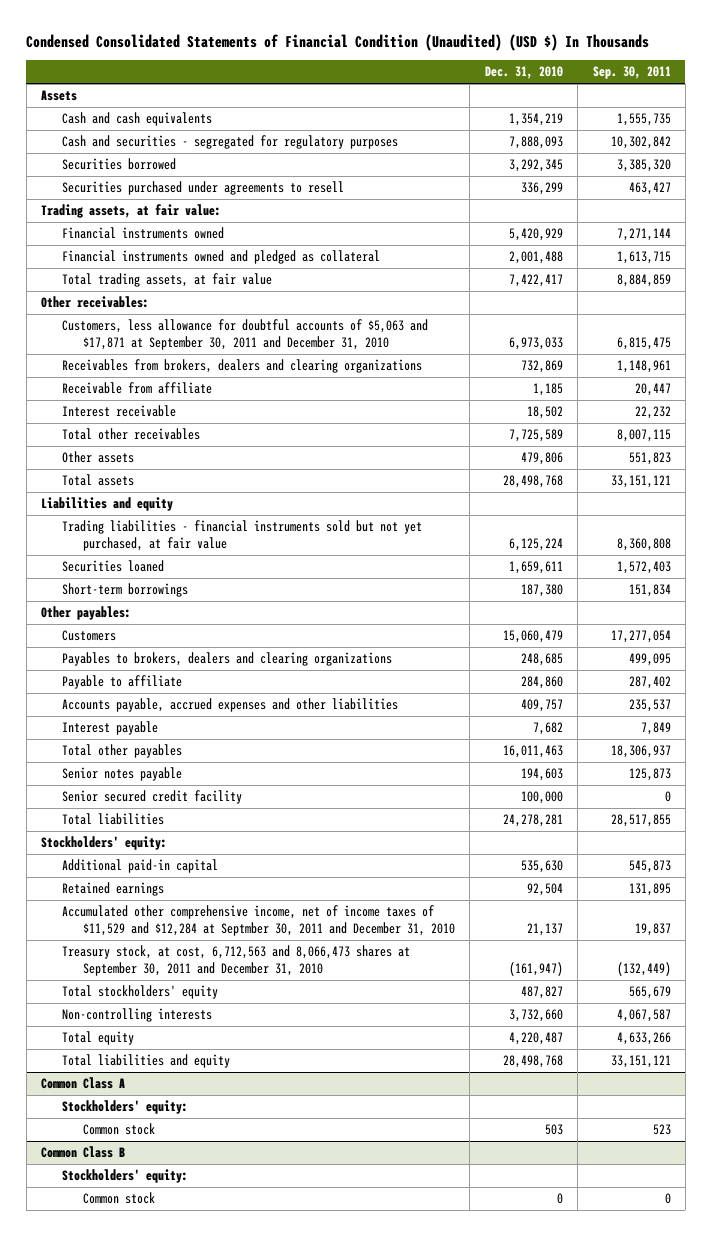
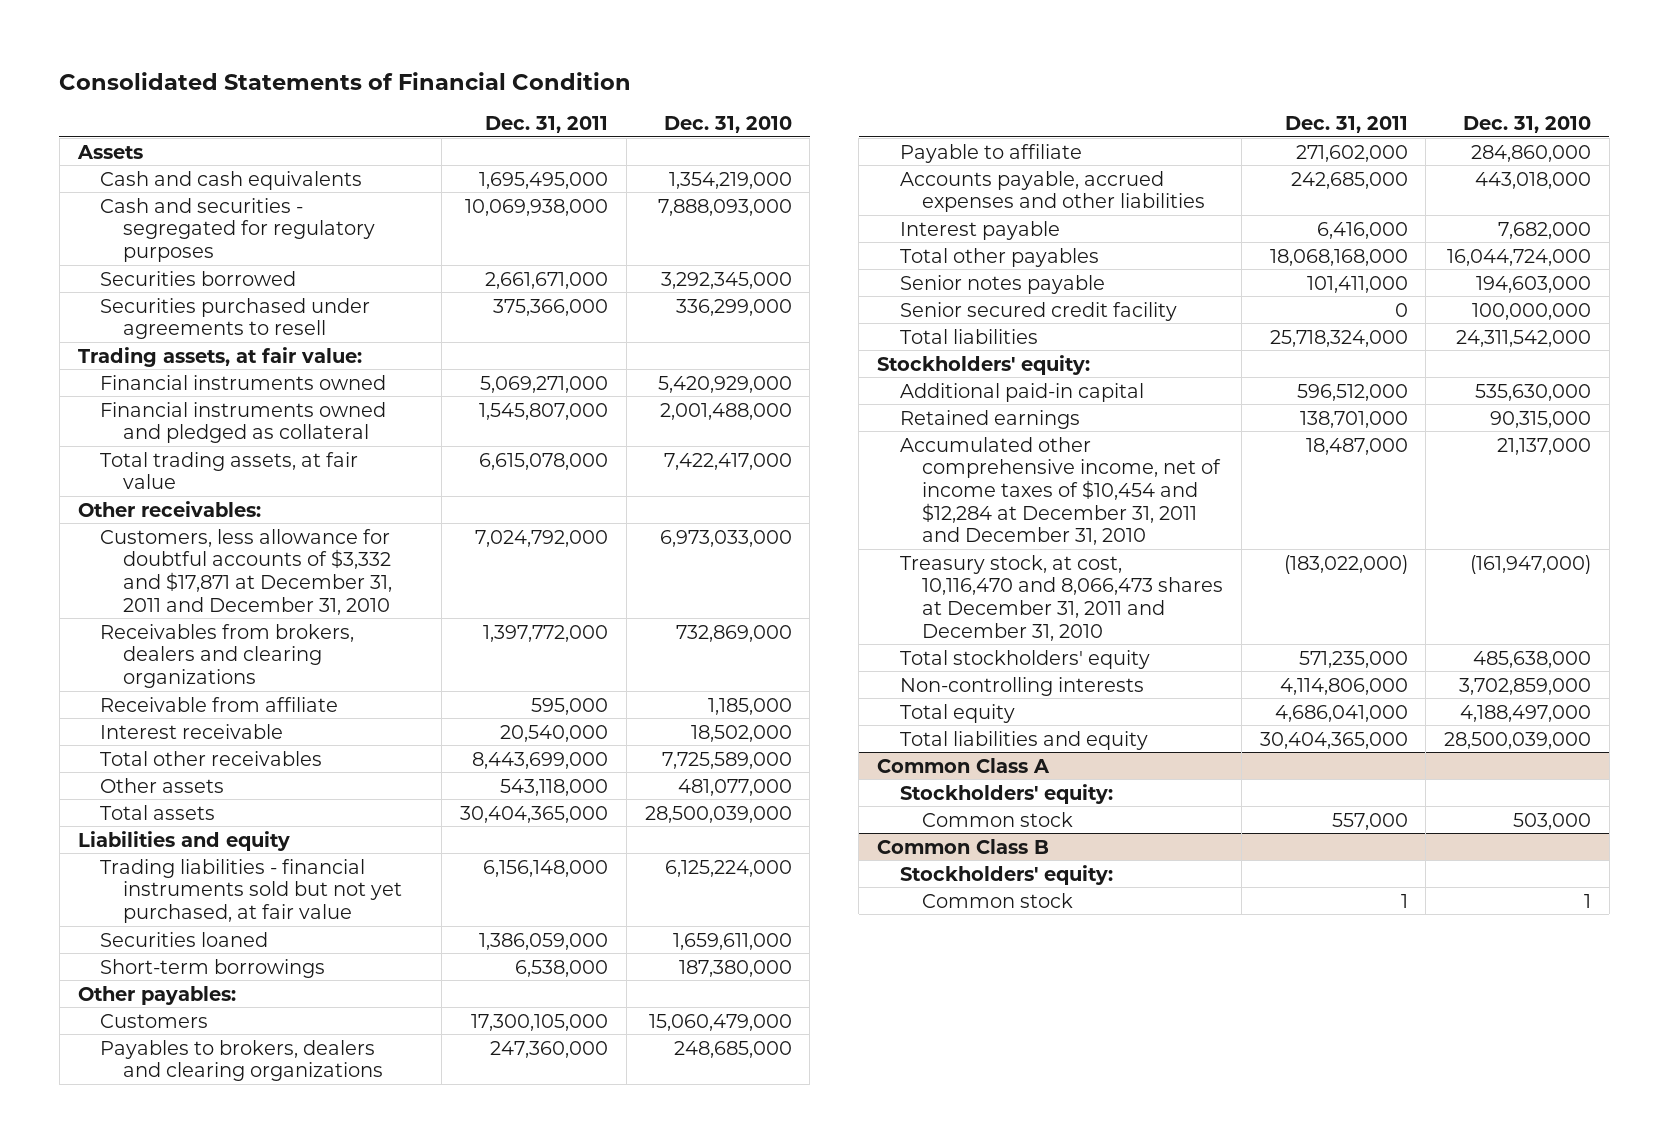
- Condensed Consolidated Statements of Financial Condition (Unaudited) (USD $) In Thousands
+ Consolidated Statements of Financial Condition
- | Dec. 31, 2010 | Sep. 30, 2011
+ | Dec. 31, 2011 | Dec. 31, 2010
- Cash and cash equivalents | 1,354,219 | 1,555,735
- Cash and securities - segregated for regulatory purposes | 7,888,093 | 10,302,842
- Securities borrowed | 3,292,345 | 3,385,320
- Securities purchased under agreements to resell | 336,299 | 463,427
+ Cash and cash equivalents | 1,695,495,000 | 1,354,219,000
+ Cash and securities - segregated for regulatory purposes | 10,069,938,000 | 7,888,093,000
+ Securities borrowed | 2,661,671,000 | 3,292,345,000
+ Securities purchased under agreements to resell | 375,366,000 | 336,299,000
- Financial instruments owned | 5,420,929 | 7,271,144
- Financial instruments owned and pledged as collateral | 2,001,488 | 1,613,715
- Total trading assets, at fair value | 7,422,417 | 8,884,859
+ Financial instruments owned | 5,069,271,000 | 5,420,929,000
+ Financial instruments owned and pledged as collateral | 1,545,807,000 | 2,001,488,000
+ Total trading assets, at fair value | 6,615,078,000 | 7,422,417,000
- Customers, less allowance for doubtful accounts of $5,063 and $17,871 at September 30, 2011 and December 31, 2010 | 6,973,033 | 6,815,475
- Receivables from brokers, dealers and clearing organizations | 732,869 | 1,148,961
- Receivable from affiliate | 1,185 | 20,447
- Interest receivable | 18,502 | 22,232
- Total other receivables | 7,725,589 | 8,007,115
- Other assets | 479,806 | 551,823
- Total assets | 28,498,768 | 33,151,121
+ Customers, less allowance for doubtful accounts of $3,332 and $17,871 at December 31, 2011 and December 31, 2010 | 7,024,792,000 | 6,973,033,000
+ Receivables from brokers, dealers and clearing organizations | 1,397,772,000 | 732,869,000
+ Receivable from affiliate | 595,000 | 1,185,000
+ Interest receivable | 20,540,000 | 18,502,000
+ Total other receivables | 8,443,699,000 | 7,725,589,000
+ Other assets | 543,118,000 | 481,077,000
+ Total assets | 30,404,365,000 | 28,500,039,000
- Trading liabilities - financial instruments sold but not yet purchased, at fair value | 6,125,224 | 8,360,808
- Securities loaned | 1,659,611 | 1,572,403
- Short-term borrowings | 187,380 | 151,834
+ Trading liabilities - financial instruments sold but not yet purchased, at fair value | 6,156,148,000 | 6,125,224,000
+ Securities loaned | 1,386,059,000 | 1,659,611,000
+ Short-term borrowings | 6,538,000 | 187,380,000
- Customers | 15,060,479 | 17,277,054
- Payables to brokers, dealers and clearing organizations | 248,685 | 499,095
- Payable to affiliate | 284,860 | 287,402
- Accounts payable, accrued expenses and other liabilities | 409,757 | 235,537
- Interest payable | 7,682 | 7,849
- Total other payables | 16,011,463 | 18,306,937
- Senior notes payable | 194,603 | 125,873
- Senior secured credit facility | 100,000 | 0
- Total liabilities | 24,278,281 | 28,517,855
+ Customers | 17,300,105,000 | 15,060,479,000
+ Payables to brokers, dealers and clearing organizations | 247,360,000 | 248,685,000
+ Payable to affiliate | 271,602,000 | 284,860,000
+ Accounts payable, accrued expenses and other liabilities | 242,685,000 | 443,018,000
+ Interest payable | 6,416,000 | 7,682,000
+ Total other payables | 18,068,168,000 | 16,044,724,000
+ Senior notes payable | 101,411,000 | 194,603,000
+ Senior secured credit facility | 0 | 100,000,000
+ Total liabilities | 25,718,324,000 | 24,311,542,000
- Additional paid-in capital | 535,630 | 545,873
- Retained earnings | 92,504 | 131,895
- Accumulated other comprehensive income, net of income taxes of $11,529 and $12,284 at Septmber 30, 2011 and December 31, 2010 | 21,137 | 19,837
- Treasury stock, at cost, 6,712,563 and 8,066,473 shares at September 30, 2011 and December 31, 2010 | (161,947) | (132,449)
- Total stockholders' equity | 487,827 | 565,679
- Non-controlling interests | 3,732,660 | 4,067,587
- Total equity | 4,220,487 | 4,633,266
- Total liabilities and equity | 28,498,768 | 33,151,121
+ Additional paid-in capital | 596,512,000 | 535,630,000
+ Retained earnings | 138,701,000 | 90,315,000
+ Accumulated other comprehensive income, net of income taxes of $10,454 and $12,284 at December 31, 2011 and December 31, 2010 | 18,487,000 | 21,137,000
+ Treasury stock, at cost, 10,116,470 and 8,066,473 shares at December 31, 2011 and December 31, 2010 | (183,022,000) | (161,947,000)
+ Total stockholders' equity | 571,235,000 | 485,638,000
+ Non-controlling interests | 4,114,806,000 | 3,702,859,000
+ Total equity | 4,686,041,000 | 4,188,497,000
+ Total liabilities and equity | 30,404,365,000 | 28,500,039,000
@ Common Class A
- Common stock | 503 | 523
+ Common stock | 557,000 | 503,000
@ Common Class B
- Common stock | 0 | 0
+ Common stock | 1 | 1

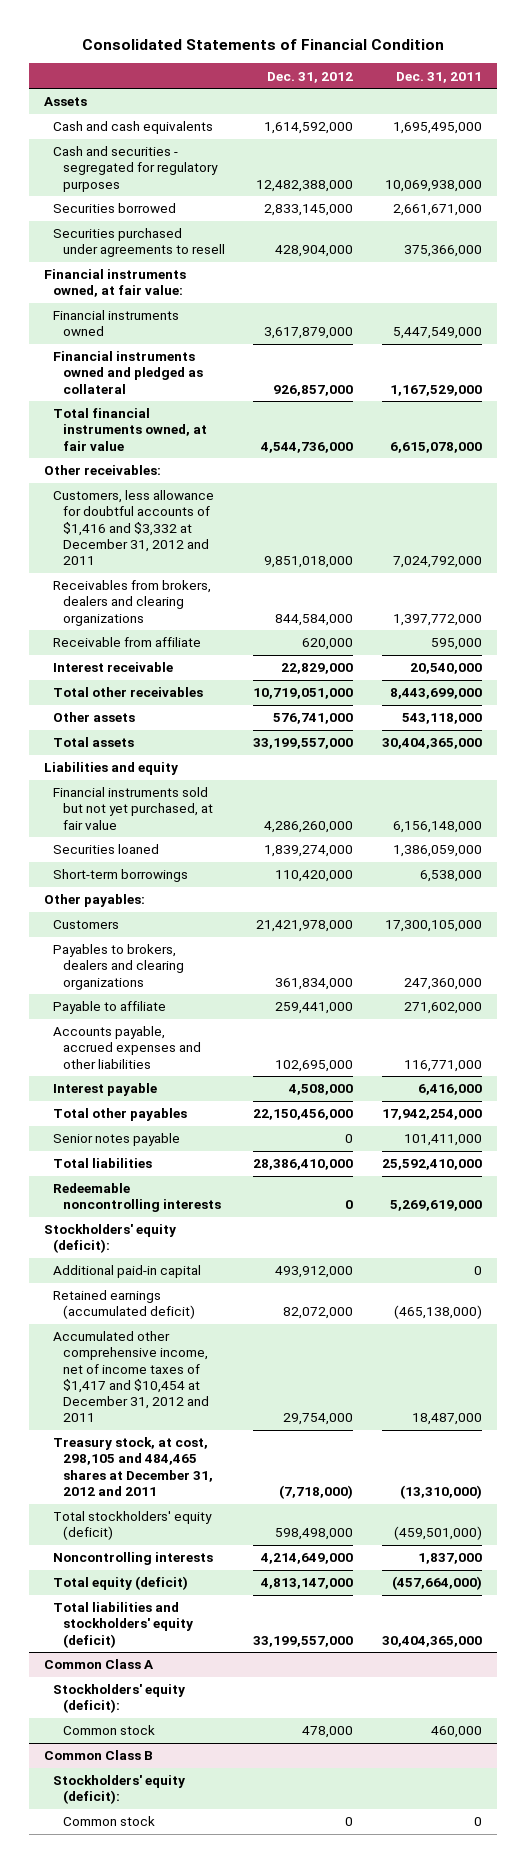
- | Dec. 31, 2011 | Dec. 31, 2010
+ | Dec. 31, 2012 | Dec. 31, 2011
- Trading assets, at fair value:
- Financial instruments owned | 5,069,271,000 | 5,420,929,000
- Financial instruments owned and pledged as collateral | 1,545,807,000 | 2,001,488,000
- Total trading assets, at fair value | 6,615,078,000 | 7,422,417,000
+ Financial instruments owned, at fair value:
+ Financial instruments owned | 3,617,879,000 | 5,447,549,000
+ Financial instruments owned and pledged as collateral | 926,857,000 | 1,167,529,000
+ Total financial instruments owned, at fair value | 4,544,736,000 | 6,615,078,000
- Customers, less allowance for doubtful accounts of $3,332 and $17,871 at December 31, 2011 and December 31, 2010 | 7,024,792,000 | 6,973,033,000
+ Customers, less allowance for doubtful accounts of $1,416 and $3,332 at December 31, 2012 and 2011 | 9,851,018,000 | 7,024,792,000
- Trading liabilities - financial instruments sold but not yet purchased, at fair value | 6,156,148,000 | 6,125,224,000
+ Financial instruments sold but not yet purchased, at fair value | 4,286,260,000 | 6,156,148,000
- Accounts payable, accrued expenses and other liabilities | 242,685,000 | 443,018,000
+ Accounts payable, accrued expenses and other liabilities | 102,695,000 | 116,771,000
- Total other payables | 18,068,168,000 | 16,044,724,000
+ Total other payables | 22,150,456,000 | 17,942,254,000
- Senior secured credit facility | 0 | 100,000,000
- Total liabilities | 25,718,324,000 | 24,311,542,000
- Stockholders' equity:
- Additional paid-in capital | 596,512,000 | 535,630,000
- Retained earnings | 138,701,000 | 90,315,000
- Accumulated other comprehensive income, net of income taxes of $10,454 and $12,284 at December 31, 2011 and December 31, 2010 | 18,487,000 | 21,137,000
- Treasury stock, at cost, 10,116,470 and 8,066,473 shares at December 31, 2011 and December 31, 2010 | (183,022,000) | (161,947,000)
- Total stockholders' equity | 571,235,000 | 485,638,000
- Non-controlling interests | 4,114,806,000 | 3,702,859,000
- Total equity | 4,686,041,000 | 4,188,497,000
- Total liabilities and equity | 30,404,365,000 | 28,500,039,000
+ Total liabilities | 28,386,410,000 | 25,592,410,000
+ Redeemable noncontrolling interests | 0 | 5,269,619,000
+ Stockholders' equity (deficit):
+ Additional paid-in capital | 493,912,000 | 0
+ Retained earnings (accumulated deficit) | 82,072,000 | (465,138,000)
+ Accumulated other comprehensive income, net of income taxes of $1,417 and $10,454 at December 31, 2012 and 2011 | 29,754,000 | 18,487,000
+ Treasury stock, at cost, 298,105 and 484,465 shares at December 31, 2012 and 2011 | (7,718,000) | (13,310,000)
+ Total stockholders' equity (deficit) | 598,498,000 | (459,501,000)
+ Noncontrolling interests | 4,214,649,000 | 1,837,000
+ Total equity (deficit) | 4,813,147,000 | (457,664,000)
+ Total liabilities and stockholders' equity (deficit) | 33,199,557,000 | 30,404,365,000
@ Common Class A
- Stockholders' equity:
- Common stock | 557,000 | 503,000
+ Stockholders' equity (deficit):
+ Common stock | 478,000 | 460,000
@ Common Class B
- Stockholders' equity:
- Common stock | 1 | 1
+ Stockholders' equity (deficit):
+ Common stock | 0 | 0

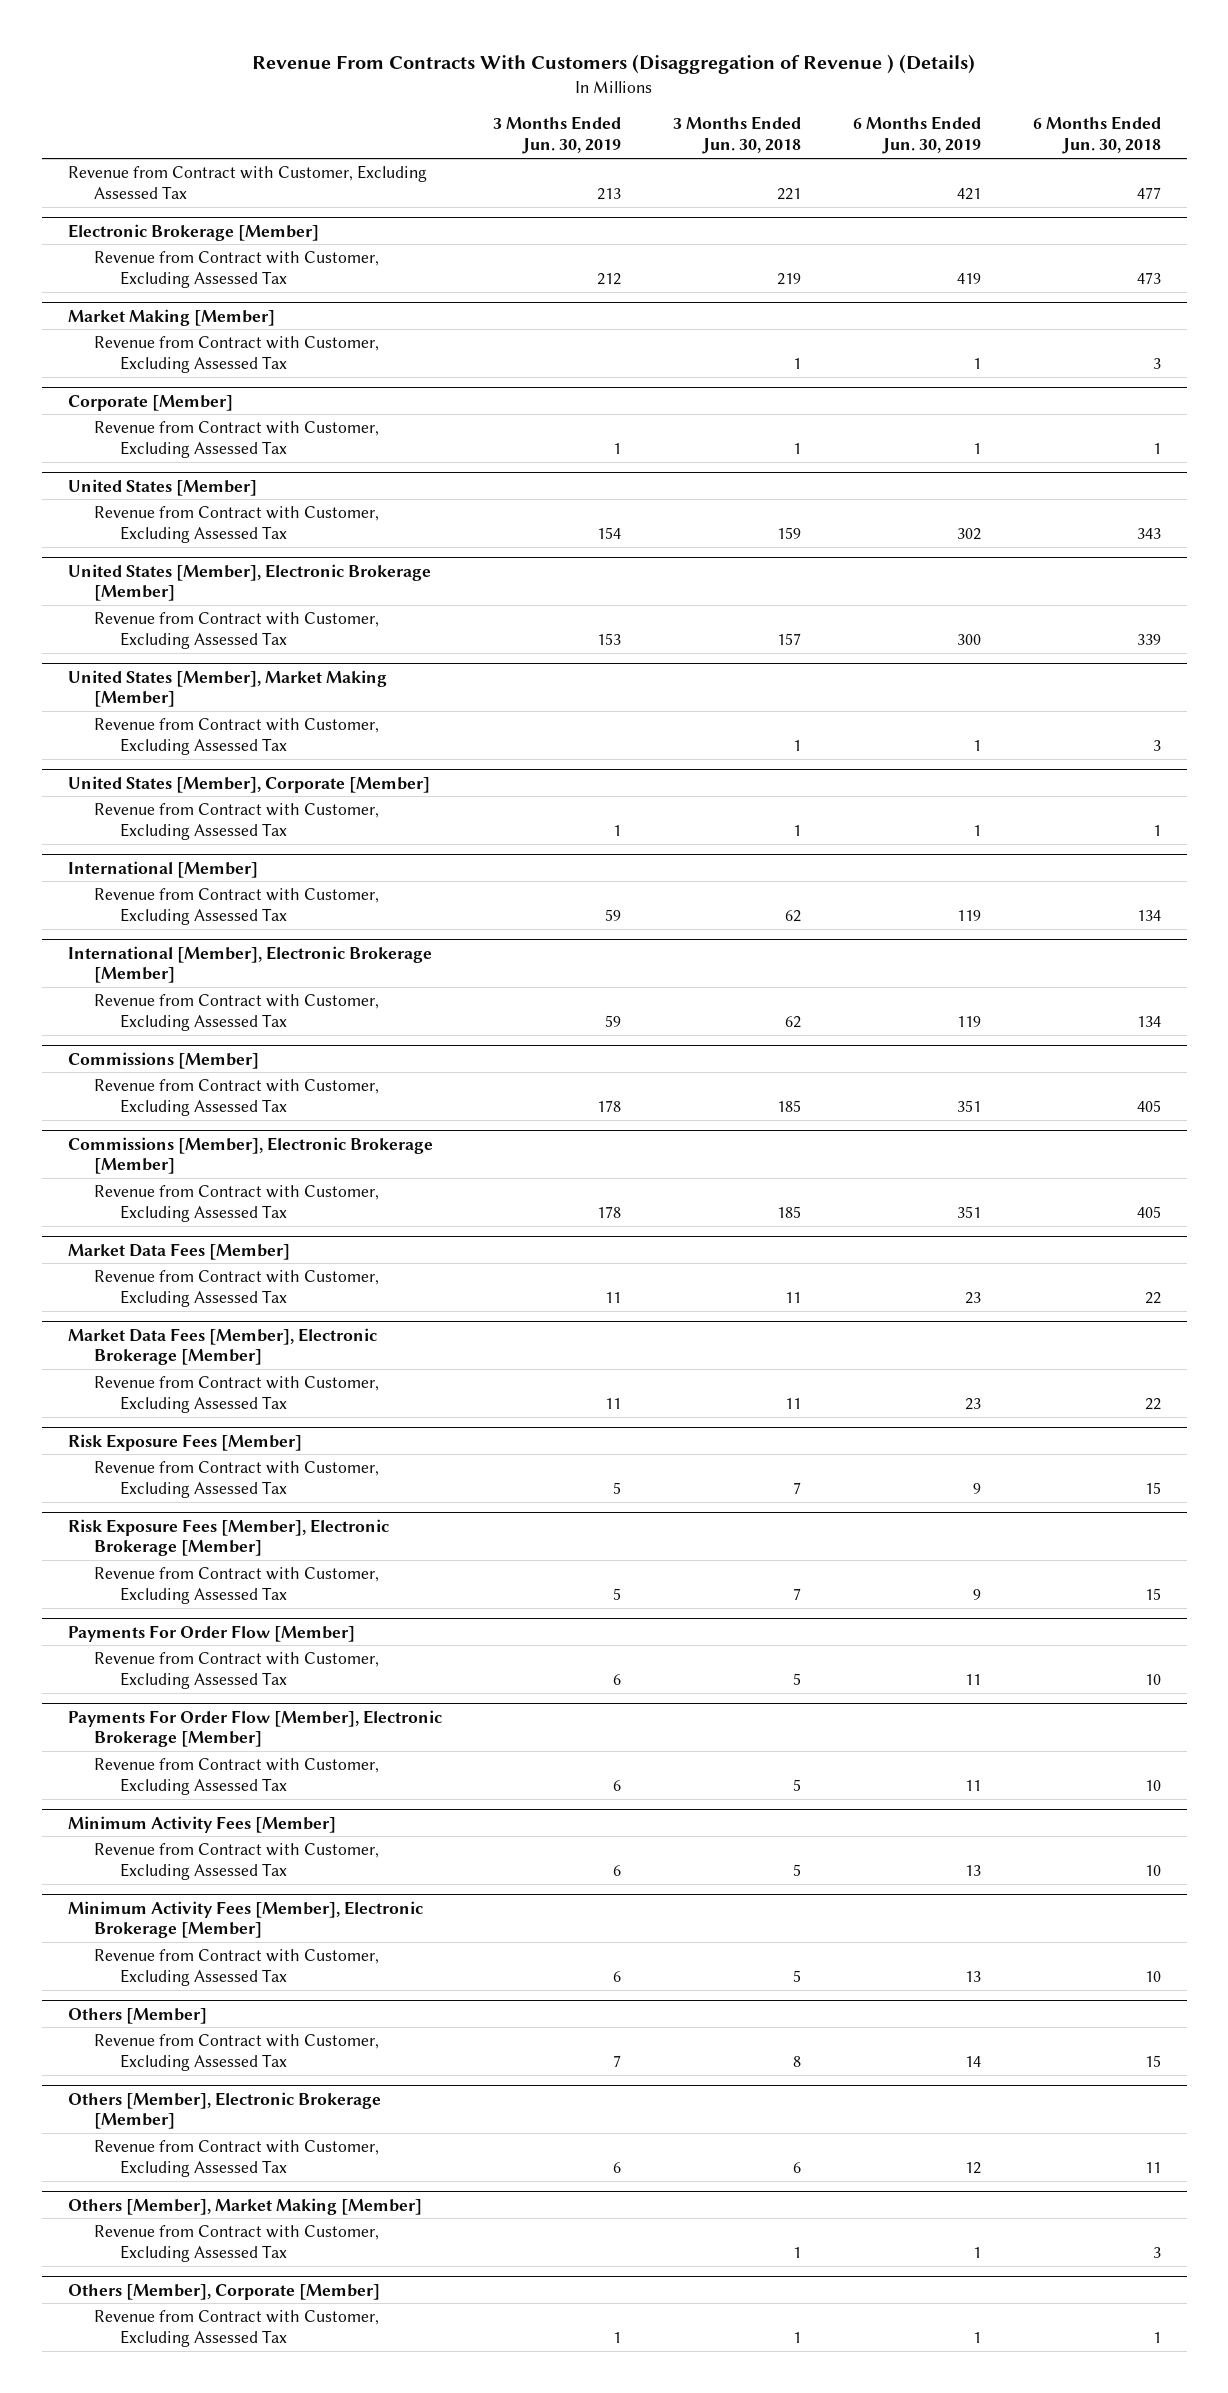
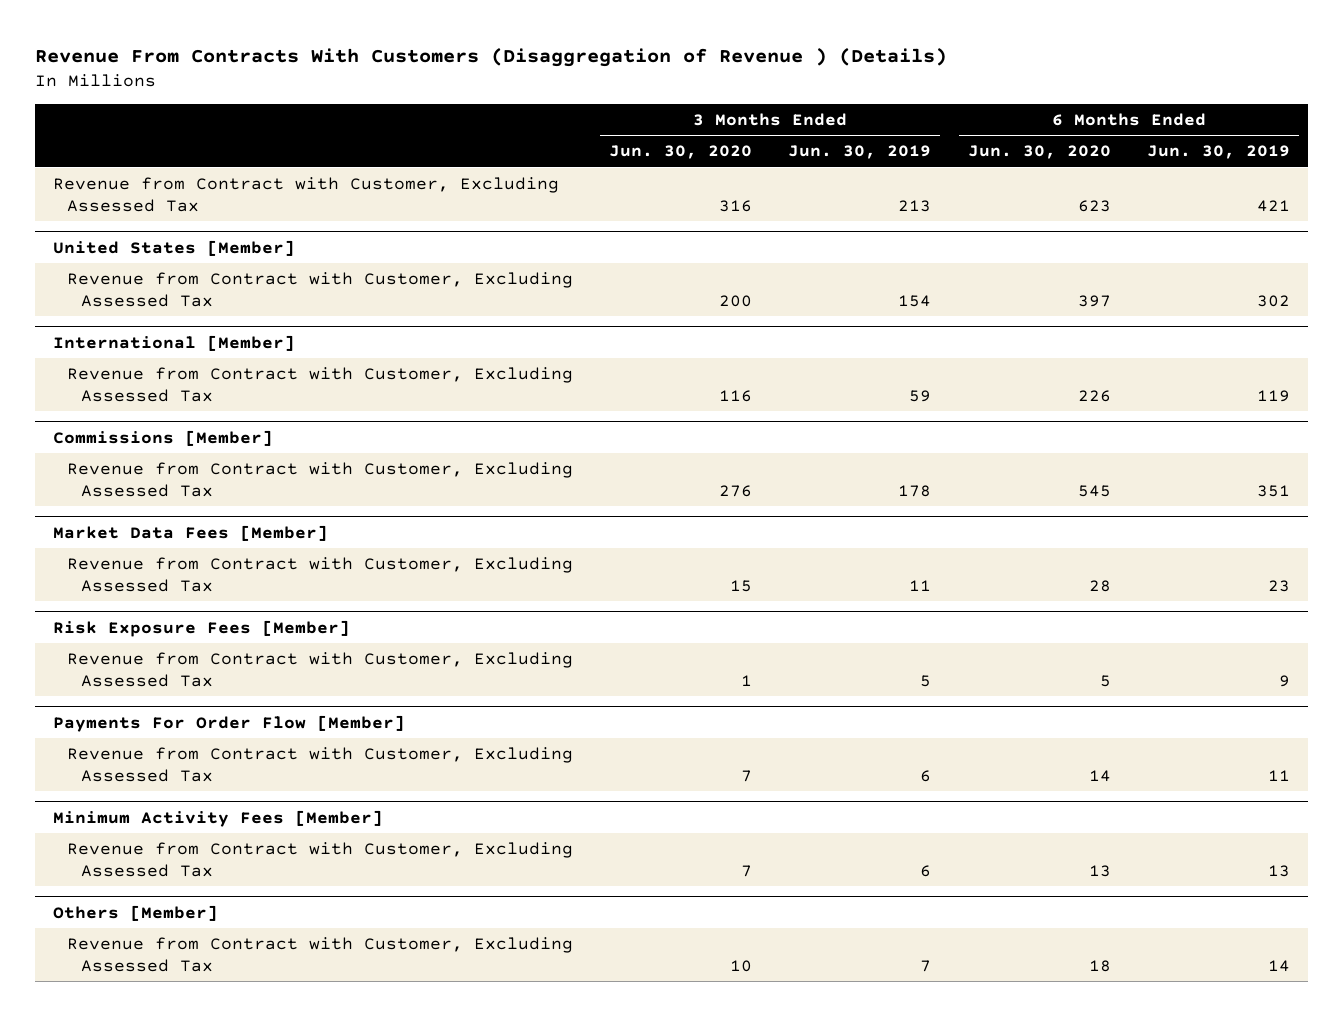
- | 3 Months Ended Jun. 30, 2019 | 3 Months Ended Jun. 30, 2018 | 6 Months Ended Jun. 30, 2019 | 6 Months Ended Jun. 30, 2018
+ | 3 Months Ended Jun. 30, 2020 | 3 Months Ended Jun. 30, 2019 | 6 Months Ended Jun. 30, 2020 | 6 Months Ended Jun. 30, 2019
- Electronic Brokerage [Member]
- Revenue from Contract with Customer, Excluding Assessed Tax | 212 | 219 | 419 | 473
- Market Making [Member]
- Revenue from Contract with Customer, Excluding Assessed Tax | | 1 | 1 | 3
- Corporate [Member]
- Revenue from Contract with Customer, Excluding Assessed Tax | 1 | 1 | 1 | 1
- United States [Member], Electronic Brokerage [Member]
- Revenue from Contract with Customer, Excluding Assessed Tax | 153 | 157 | 300 | 339
- United States [Member], Market Making [Member]
- Revenue from Contract with Customer, Excluding Assessed Tax | | 1 | 1 | 3
- United States [Member], Corporate [Member]
- Revenue from Contract with Customer, Excluding Assessed Tax | 1 | 1 | 1 | 1
- International [Member], Electronic Brokerage [Member]
- Revenue from Contract with Customer, Excluding Assessed Tax | 59 | 62 | 119 | 134
- Commissions [Member], Electronic Brokerage [Member]
- Revenue from Contract with Customer, Excluding Assessed Tax | 178 | 185 | 351 | 405
- Market Data Fees [Member], Electronic Brokerage [Member]
- Revenue from Contract with Customer, Excluding Assessed Tax | 11 | 11 | 23 | 22
- Risk Exposure Fees [Member], Electronic Brokerage [Member]
- Revenue from Contract with Customer, Excluding Assessed Tax | 5 | 7 | 9 | 15
- Payments For Order Flow [Member], Electronic Brokerage [Member]
- Revenue from Contract with Customer, Excluding Assessed Tax | 6 | 5 | 11 | 10
- Minimum Activity Fees [Member], Electronic Brokerage [Member]
- Revenue from Contract with Customer, Excluding Assessed Tax | 6 | 5 | 13 | 10
- Others [Member], Electronic Brokerage [Member]
- Revenue from Contract with Customer, Excluding Assessed Tax | 6 | 6 | 12 | 11
- Others [Member], Market Making [Member]
- Revenue from Contract with Customer, Excluding Assessed Tax | | 1 | 1 | 3
- Others [Member], Corporate [Member]
- Revenue from Contract with Customer, Excluding Assessed Tax | 1 | 1 | 1 | 1

